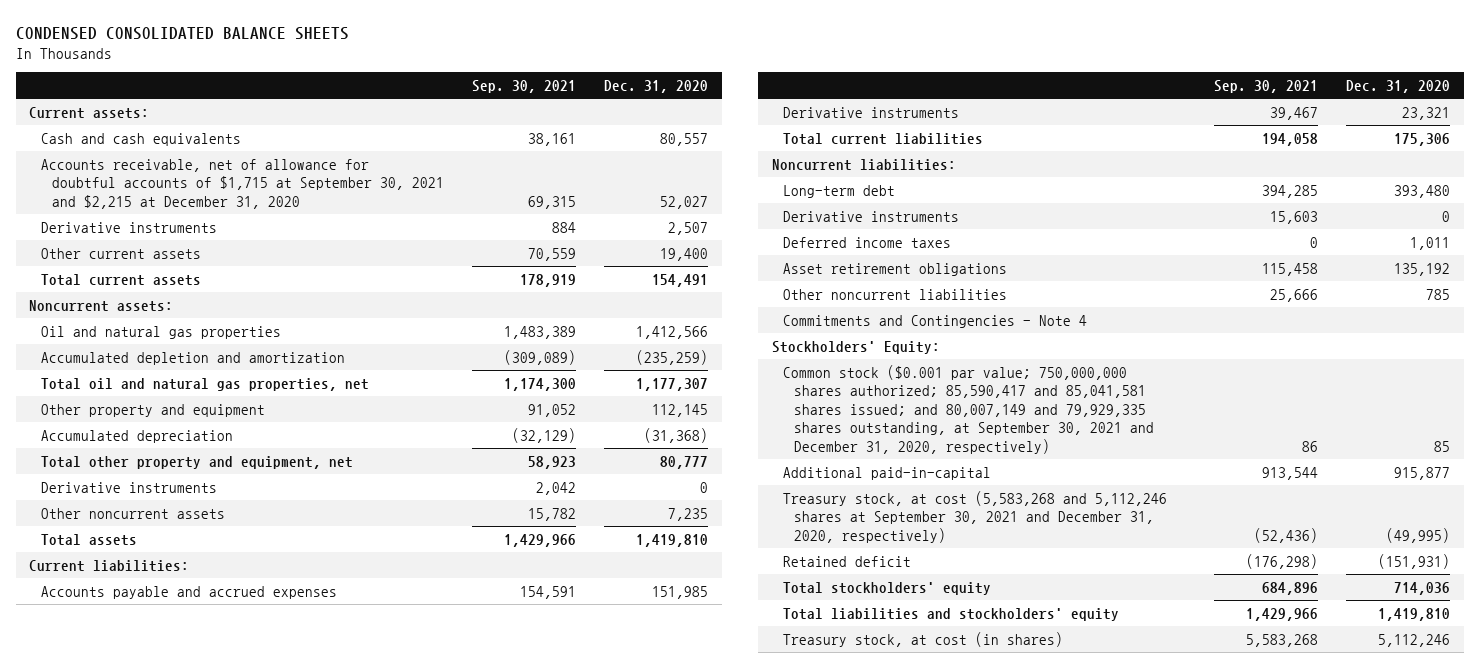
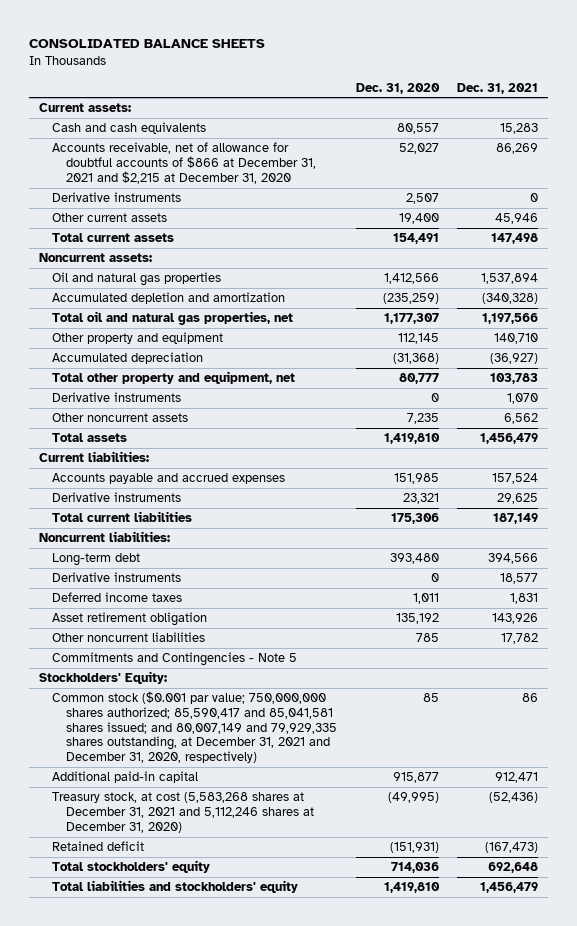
- CONDENSED CONSOLIDATED BALANCE SHEETS
+ CONSOLIDATED BALANCE SHEETS
- | Sep. 30, 2021 | Dec. 31, 2020
+ | Dec. 31, 2020 | Dec. 31, 2021
- Accounts receivable, net of allowance for doubtful accounts of $1,715 at September 30, 2021 and $2,215 at December 31, 2020 | 69,315 | 52,027
+ Accounts receivable, net of allowance for doubtful accounts of $866 at December 31, 2021 and $2,215 at December 31, 2020 | 52,027 | 86,269
- Asset retirement obligations | 115,458 | 135,192
+ Asset retirement obligation | 135,192 | 143,926
- Commitments and Contingencies - Note 4
+ Commitments and Contingencies - Note 5
- Common stock ($0.001 par value; 750,000,000 shares authorized; 85,590,417 and 85,041,581 shares issued; and 80,007,149 and 79,929,335 shares outstanding, at September 30, 2021 and December 31, 2020, respectively) | 86 | 85
- Additional paid-in-capital | 913,544 | 915,877
- Treasury stock, at cost (5,583,268 and 5,112,246 shares at September 30, 2021 and December 31, 2020, respectively) | (52,436) | (49,995)
+ Common stock ($0.001 par value; 750,000,000 shares authorized; 85,590,417 and 85,041,581 shares issued; and 80,007,149 and 79,929,335 shares outstanding, at December 31, 2021 and December 31, 2020, respectively) | 85 | 86
+ Additional paid-in capital | 915,877 | 912,471
+ Treasury stock, at cost (5,583,268 shares at December 31, 2021 and 5,112,246 shares at December 31, 2020) | (49,995) | (52,436)
- Treasury stock, at cost (in shares) | 5,583,268 | 5,112,246

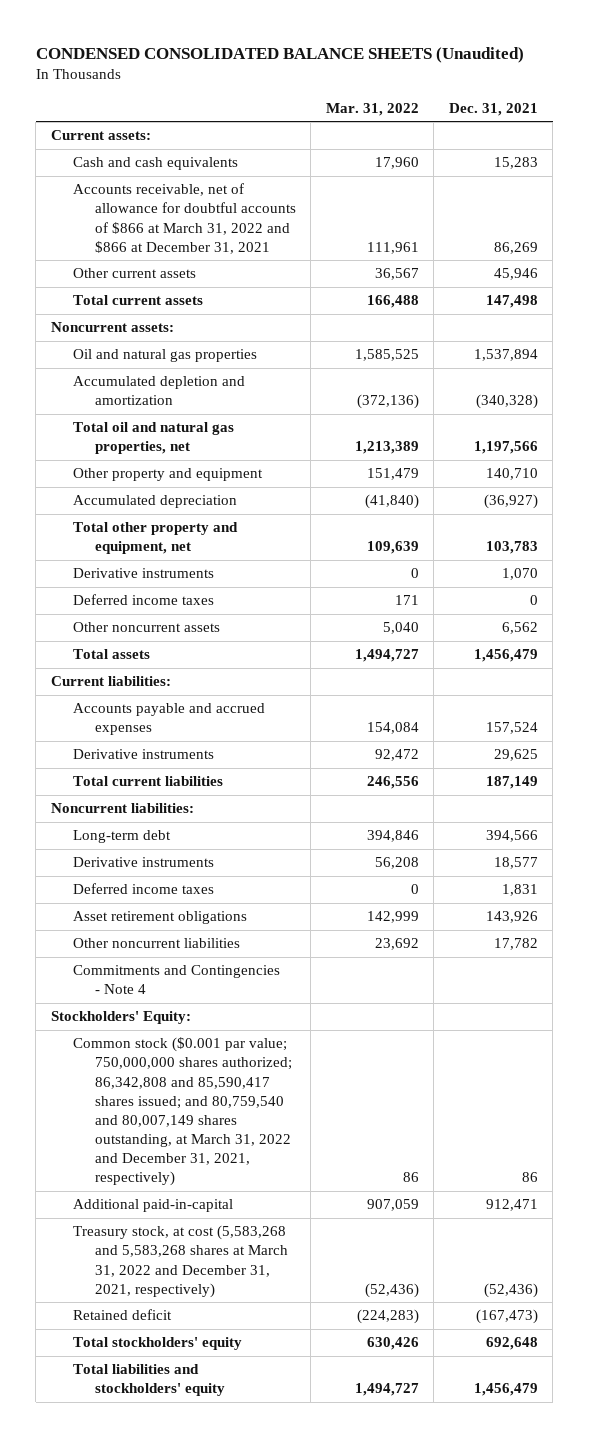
- CONSOLIDATED BALANCE SHEETS
+ CONDENSED CONSOLIDATED BALANCE SHEETS (Unaudited)
- | Dec. 31, 2020 | Dec. 31, 2021
+ | Mar. 31, 2022 | Dec. 31, 2021
- Accounts receivable, net of allowance for doubtful accounts of $866 at December 31, 2021 and $2,215 at December 31, 2020 | 52,027 | 86,269
- Derivative instruments | 2,507 | 0
+ Accounts receivable, net of allowance for doubtful accounts of $866 at March 31, 2022 and $866 at December 31, 2021 | 111,961 | 86,269
+ Deferred income taxes | 171 | 0
- Asset retirement obligation | 135,192 | 143,926
+ Asset retirement obligations | 142,999 | 143,926
- Commitments and Contingencies - Note 5
+ Commitments and Contingencies - Note 4
- Common stock ($0.001 par value; 750,000,000 shares authorized; 85,590,417 and 85,041,581 shares issued; and 80,007,149 and 79,929,335 shares outstanding, at December 31, 2021 and December 31, 2020, respectively) | 85 | 86
- Additional paid-in capital | 915,877 | 912,471
- Treasury stock, at cost (5,583,268 shares at December 31, 2021 and 5,112,246 shares at December 31, 2020) | (49,995) | (52,436)
+ Common stock ($0.001 par value; 750,000,000 shares authorized; 86,342,808 and 85,590,417 shares issued; and 80,759,540 and 80,007,149 shares outstanding, at March 31, 2022 and December 31, 2021, respectively) | 86 | 86
+ Additional paid-in-capital | 907,059 | 912,471
+ Treasury stock, at cost (5,583,268 and 5,583,268 shares at March 31, 2022 and December 31, 2021, respectively) | (52,436) | (52,436)

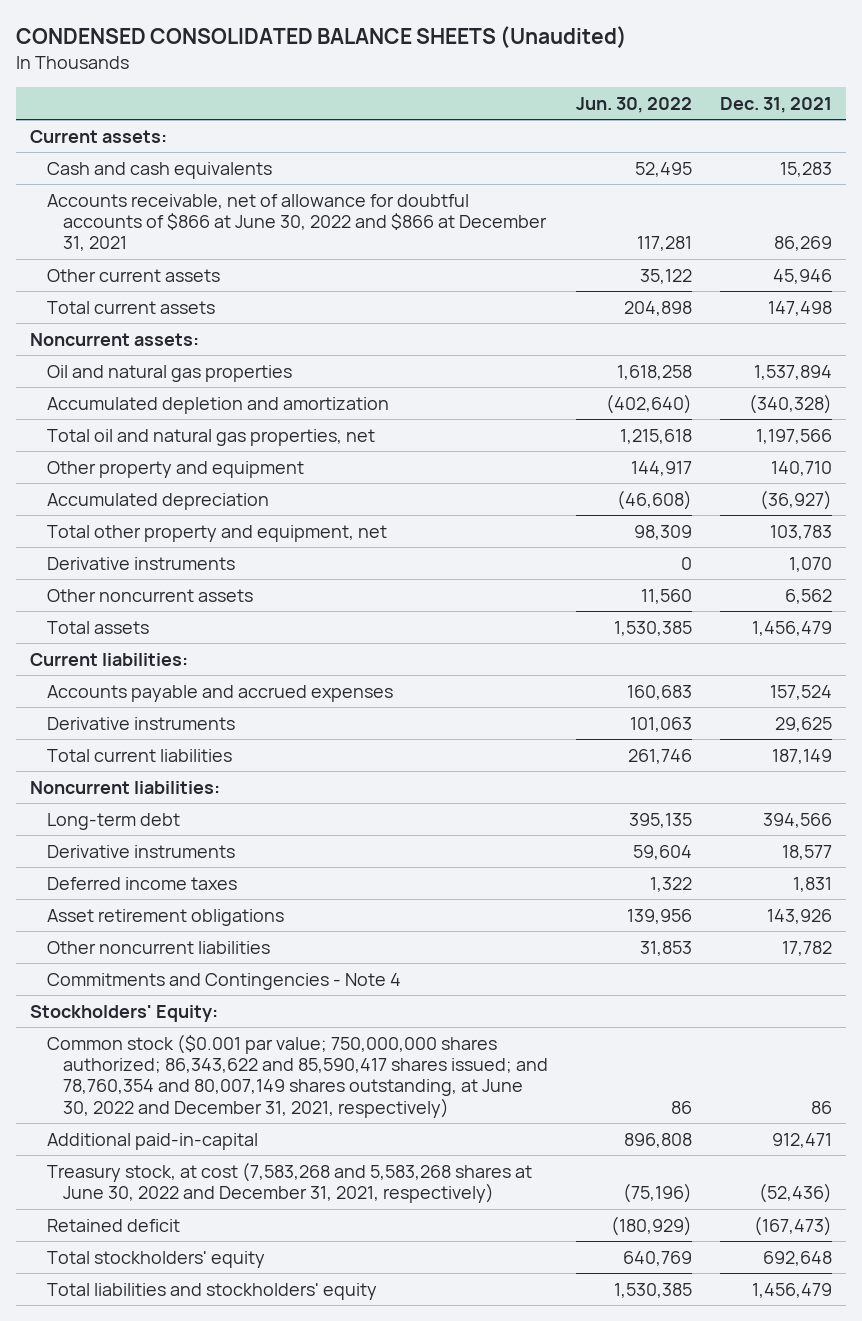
- | Mar. 31, 2022 | Dec. 31, 2021
+ | Jun. 30, 2022 | Dec. 31, 2021
- Accounts receivable, net of allowance for doubtful accounts of $866 at March 31, 2022 and $866 at December 31, 2021 | 111,961 | 86,269
+ Accounts receivable, net of allowance for doubtful accounts of $866 at June 30, 2022 and $866 at December 31, 2021 | 117,281 | 86,269
- Deferred income taxes | 171 | 0
- Common stock ($0.001 par value; 750,000,000 shares authorized; 86,342,808 and 85,590,417 shares issued; and 80,759,540 and 80,007,149 shares outstanding, at March 31, 2022 and December 31, 2021, respectively) | 86 | 86
+ Common stock ($0.001 par value; 750,000,000 shares authorized; 86,343,622 and 85,590,417 shares issued; and 78,760,354 and 80,007,149 shares outstanding, at June 30, 2022 and December 31, 2021, respectively) | 86 | 86
- Treasury stock, at cost (5,583,268 and 5,583,268 shares at March 31, 2022 and December 31, 2021, respectively) | (52,436) | (52,436)
+ Treasury stock, at cost (7,583,268 and 5,583,268 shares at June 30, 2022 and December 31, 2021, respectively) | (75,196) | (52,436)

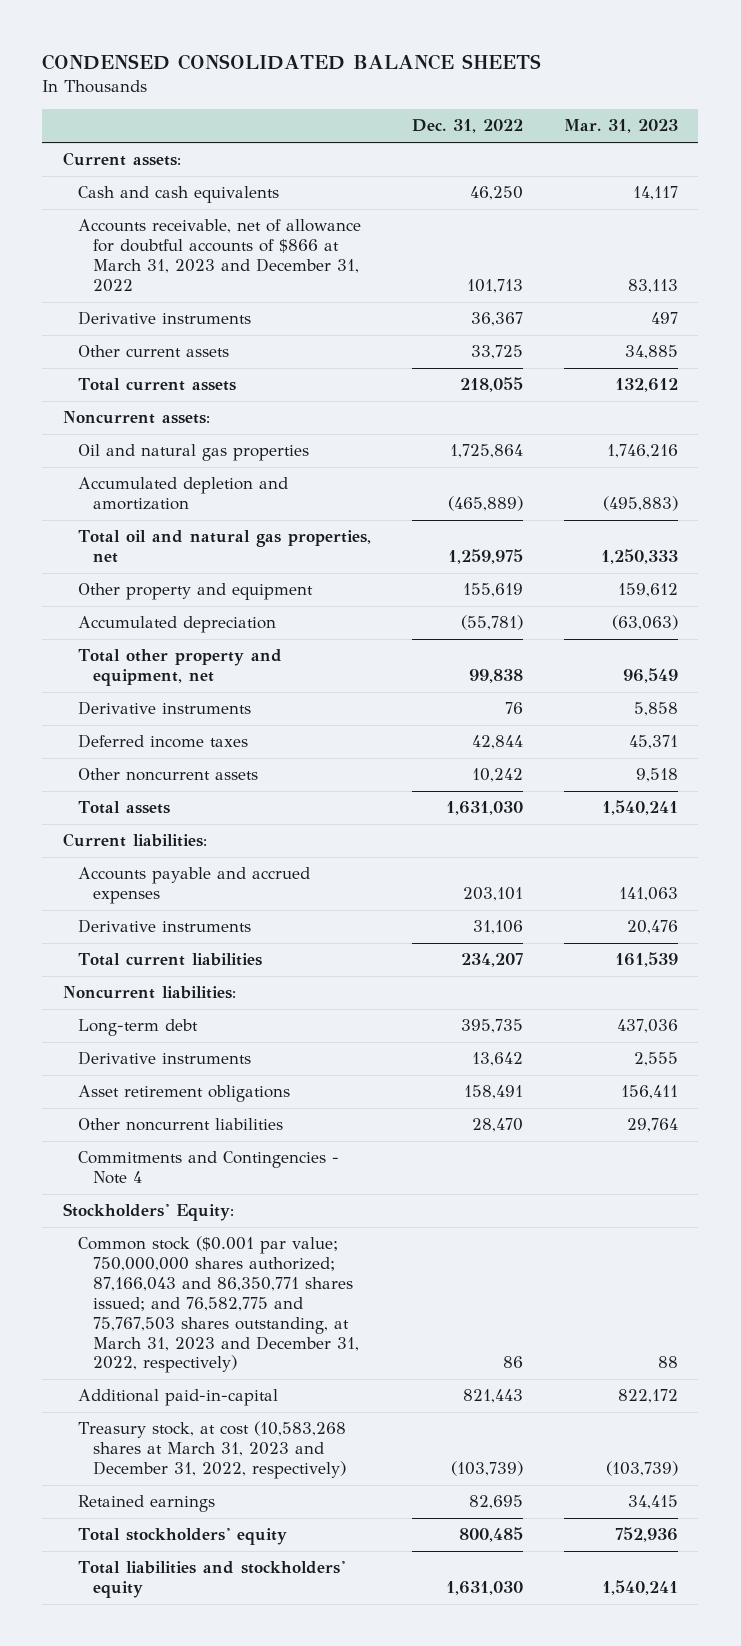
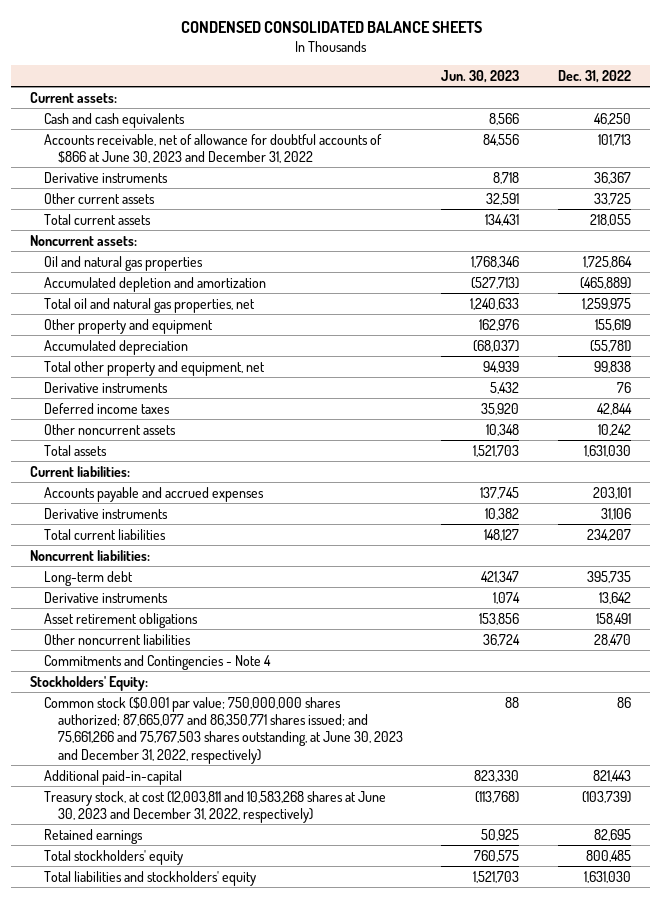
- | Dec. 31, 2022 | Mar. 31, 2023
+ | Jun. 30, 2023 | Dec. 31, 2022
- Accounts receivable, net of allowance for doubtful accounts of $866 at March 31, 2023 and December 31, 2022 | 101,713 | 83,113
+ Accounts receivable, net of allowance for doubtful accounts of $866 at June 30, 2023 and December 31, 2022 | 84,556 | 101,713
- Common stock ($0.001 par value; 750,000,000 shares authorized; 87,166,043 and 86,350,771 shares issued; and 76,582,775 and 75,767,503 shares outstanding, at March 31, 2023 and December 31, 2022, respectively) | 86 | 88
+ Common stock ($0.001 par value; 750,000,000 shares authorized; 87,665,077 and 86,350,771 shares issued; and 75,661,266 and 75,767,503 shares outstanding, at June 30, 2023 and December 31, 2022, respectively) | 88 | 86
- Treasury stock, at cost (10,583,268 shares at March 31, 2023 and December 31, 2022, respectively) | (103,739) | (103,739)
+ Treasury stock, at cost (12,003,811 and 10,583,268 shares at June 30, 2023 and December 31, 2022, respectively) | (113,768) | (103,739)

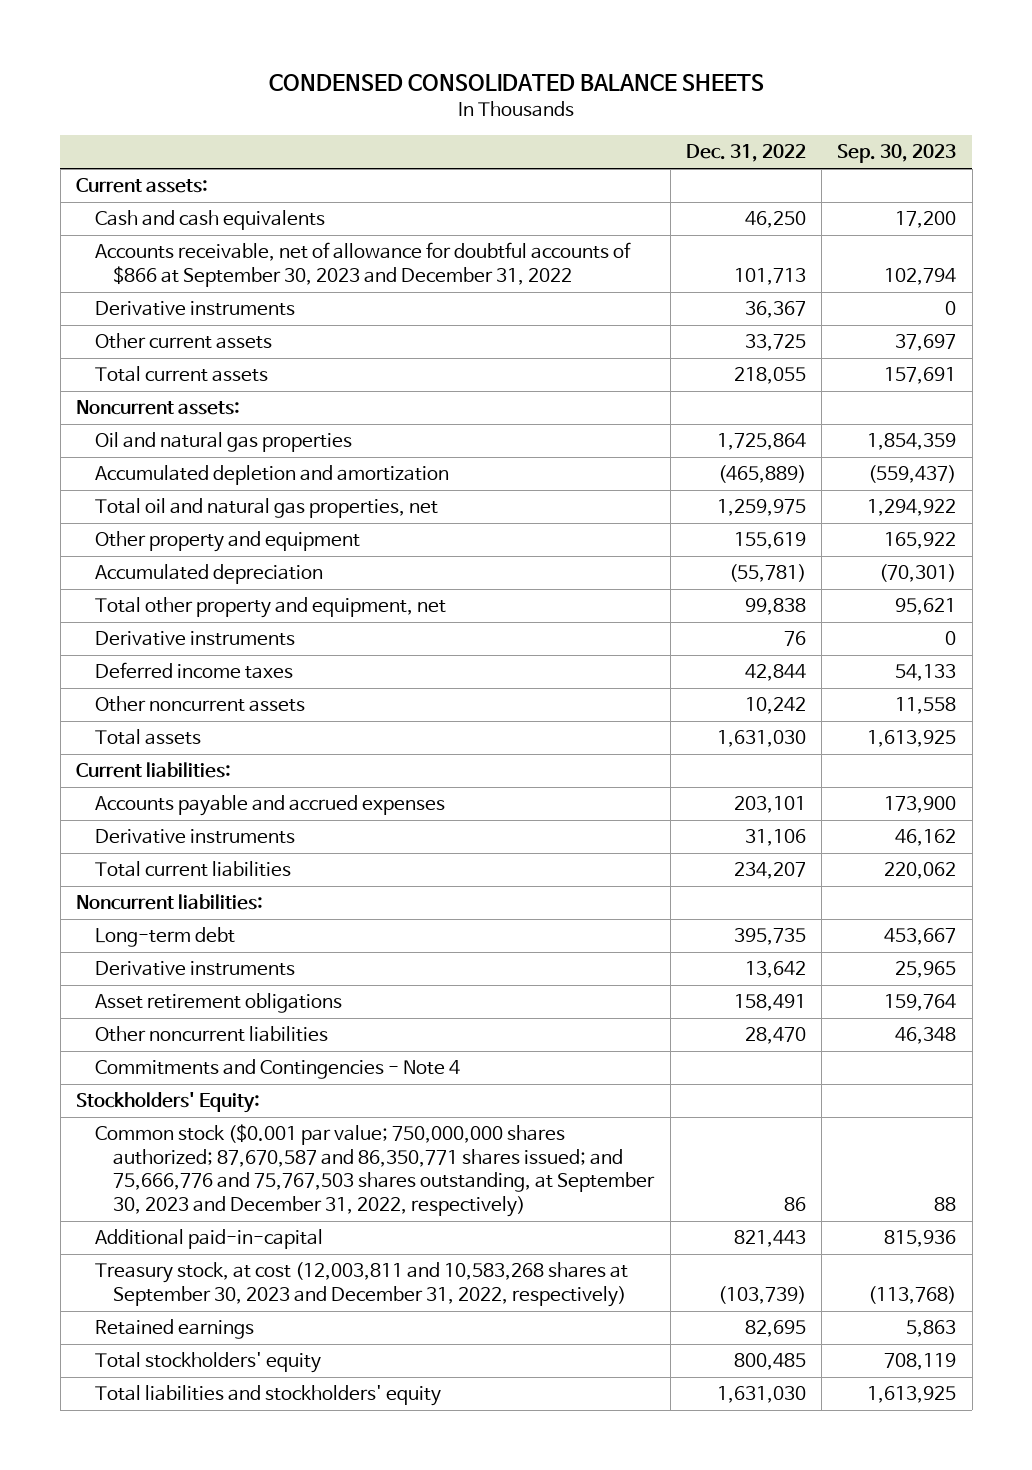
- | Jun. 30, 2023 | Dec. 31, 2022
+ | Dec. 31, 2022 | Sep. 30, 2023
- Accounts receivable, net of allowance for doubtful accounts of $866 at June 30, 2023 and December 31, 2022 | 84,556 | 101,713
+ Accounts receivable, net of allowance for doubtful accounts of $866 at September 30, 2023 and December 31, 2022 | 101,713 | 102,794
- Common stock ($0.001 par value; 750,000,000 shares authorized; 87,665,077 and 86,350,771 shares issued; and 75,661,266 and 75,767,503 shares outstanding, at June 30, 2023 and December 31, 2022, respectively) | 88 | 86
+ Common stock ($0.001 par value; 750,000,000 shares authorized; 87,670,587 and 86,350,771 shares issued; and 75,666,776 and 75,767,503 shares outstanding, at September 30, 2023 and December 31, 2022, respectively) | 86 | 88
- Treasury stock, at cost (12,003,811 and 10,583,268 shares at June 30, 2023 and December 31, 2022, respectively) | (113,768) | (103,739)
+ Treasury stock, at cost (12,003,811 and 10,583,268 shares at September 30, 2023 and December 31, 2022, respectively) | (103,739) | (113,768)

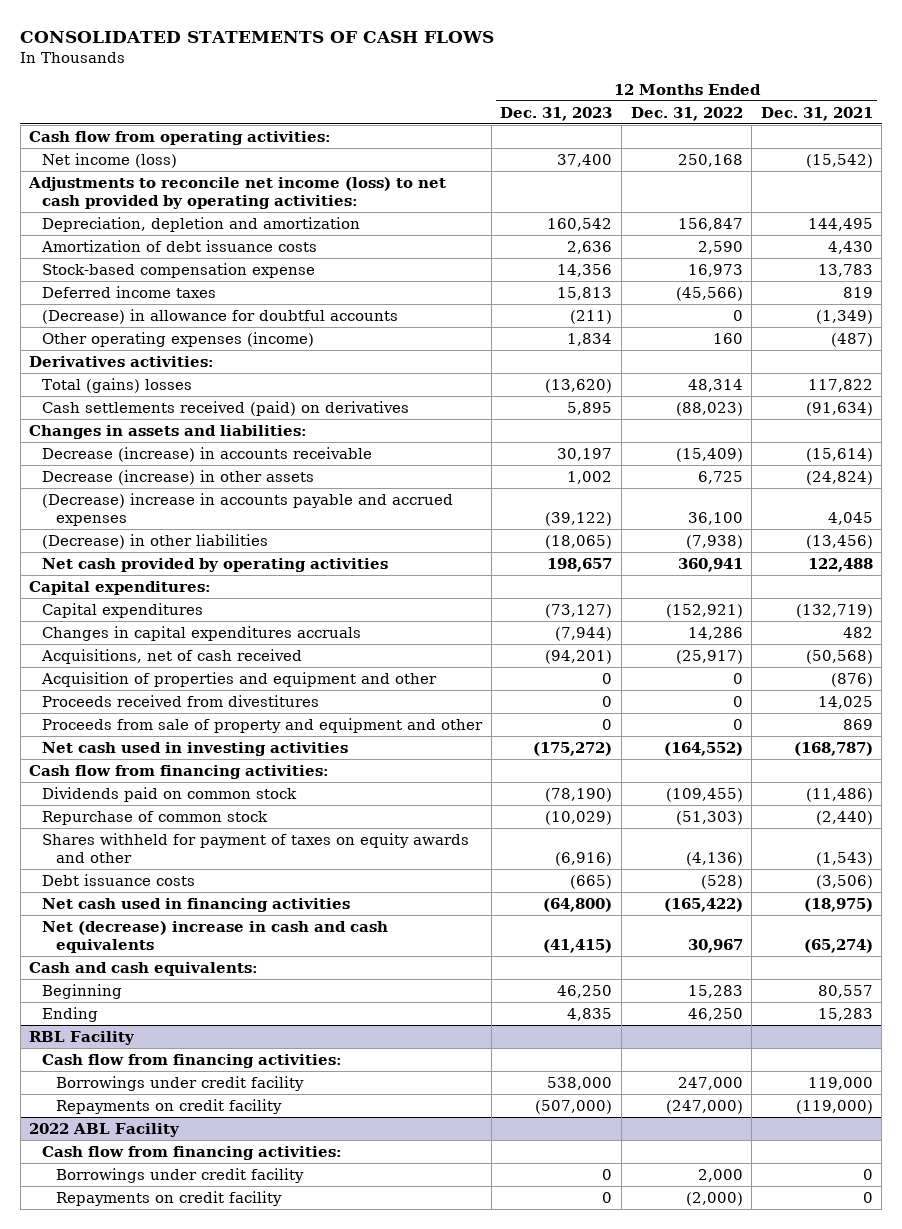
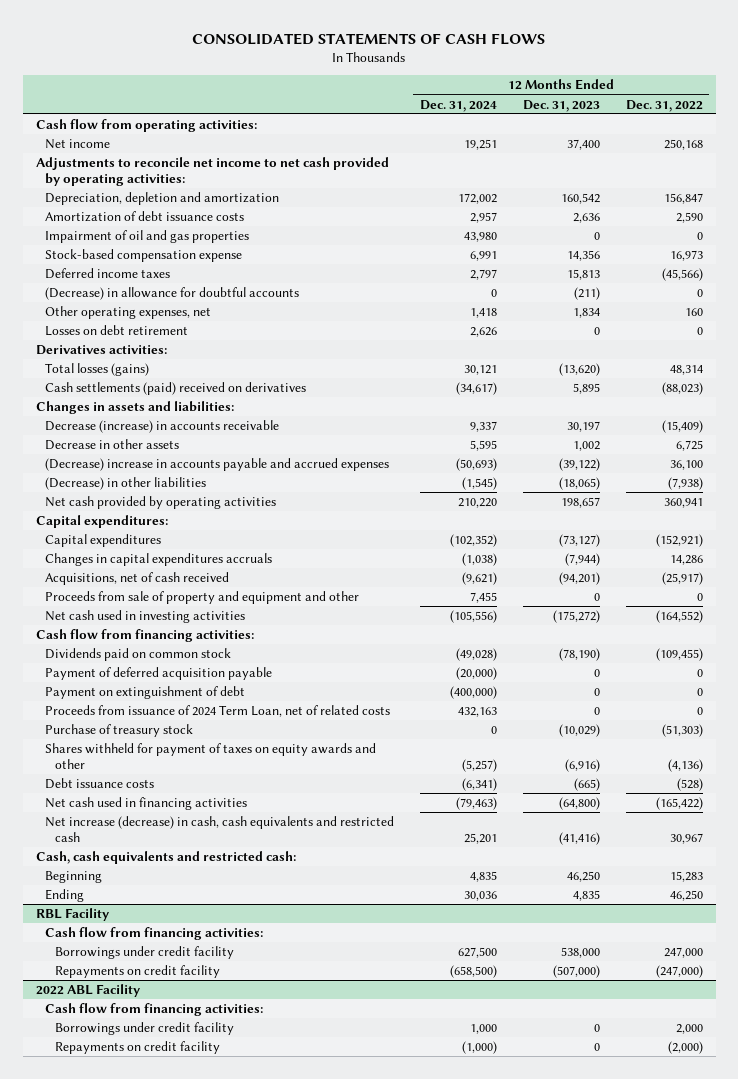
- | 12 Months Ended Dec. 31, 2023 | 12 Months Ended Dec. 31, 2022 | 12 Months Ended Dec. 31, 2021
+ | 12 Months Ended Dec. 31, 2024 | 12 Months Ended Dec. 31, 2023 | 12 Months Ended Dec. 31, 2022
- Net income (loss) | 37,400 | 250,168 | (15,542)
- Adjustments to reconcile net income (loss) to net cash provided by operating activities:
+ Net income | 19,251 | 37,400 | 250,168
+ Adjustments to reconcile net income to net cash provided by operating activities:
+ Impairment of oil and gas properties | 43,980 | 0 | 0
- Other operating expenses (income) | 1,834 | 160 | (487)
+ Other operating expenses, net | 1,418 | 1,834 | 160
+ Losses on debt retirement | 2,626 | 0 | 0
- Total (gains) losses | (13,620) | 48,314 | 117,822
- Cash settlements received (paid) on derivatives | 5,895 | (88,023) | (91,634)
+ Total losses (gains) | 30,121 | (13,620) | 48,314
+ Cash settlements (paid) received on derivatives | (34,617) | 5,895 | (88,023)
- Decrease (increase) in other assets | 1,002 | 6,725 | (24,824)
+ Decrease in other assets | 5,595 | 1,002 | 6,725
- Acquisition of properties and equipment and other | 0 | 0 | (876)
- Proceeds received from divestitures | 0 | 0 | 14,025
- Repurchase of common stock | (10,029) | (51,303) | (2,440)
+ Payment of deferred acquisition payable | (20,000) | 0 | 0
+ Payment on extinguishment of debt | (400,000) | 0 | 0
+ Proceeds from issuance of 2024 Term Loan, net of related costs | 432,163 | 0 | 0
+ Purchase of treasury stock | 0 | (10,029) | (51,303)
- Net (decrease) increase in cash and cash equivalents | (41,415) | 30,967 | (65,274)
- Cash and cash equivalents:
+ Net increase (decrease) in cash, cash equivalents and restricted cash | 25,201 | (41,416) | 30,967
+ Cash, cash equivalents and restricted cash:

